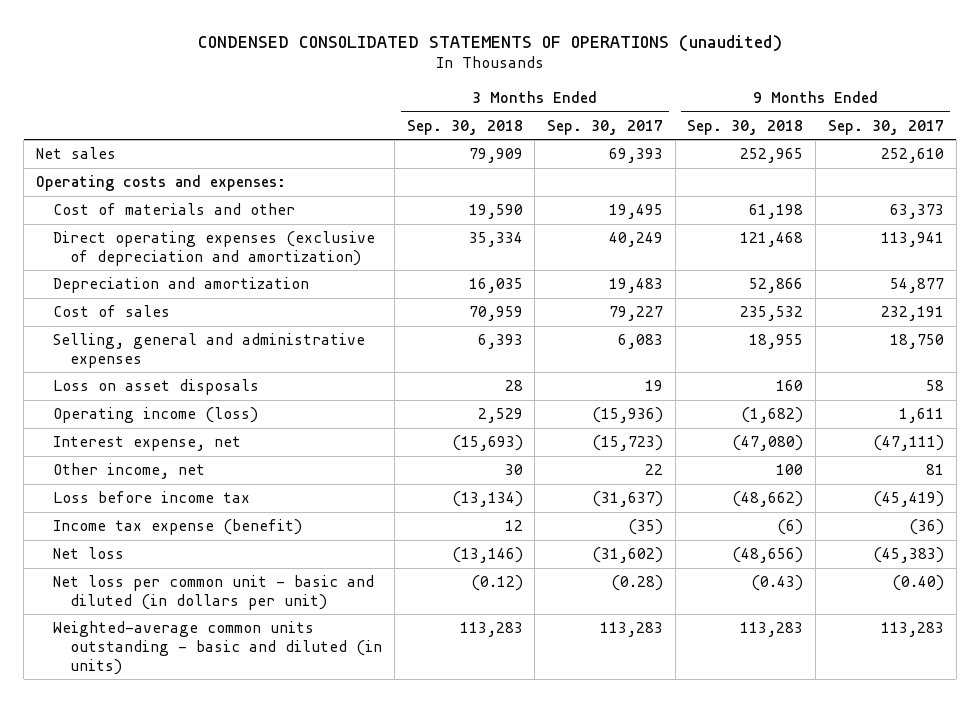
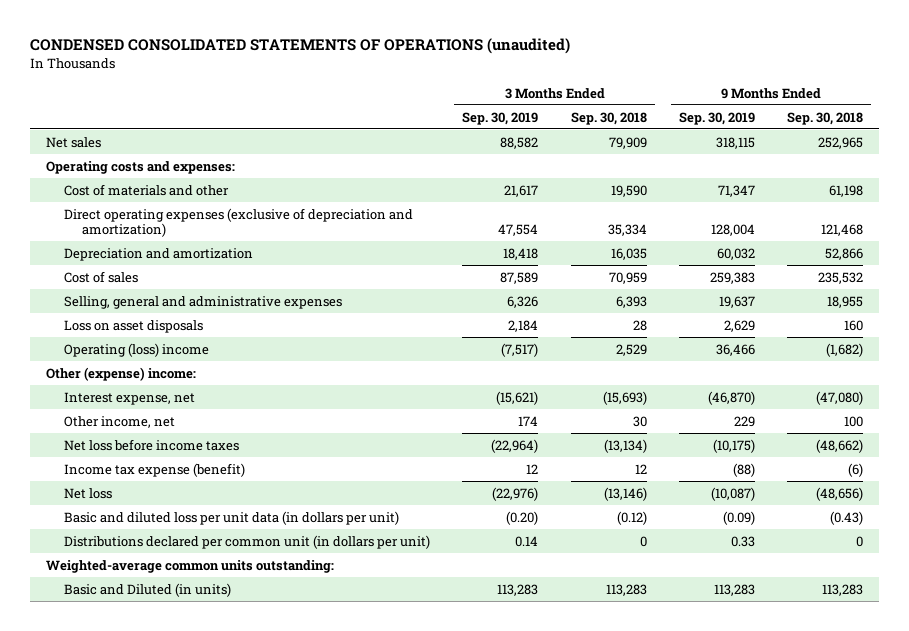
- | 3 Months Ended Sep. 30, 2018 | 3 Months Ended Sep. 30, 2017 | 9 Months Ended Sep. 30, 2018 | 9 Months Ended Sep. 30, 2017
+ | 3 Months Ended Sep. 30, 2019 | 3 Months Ended Sep. 30, 2018 | 9 Months Ended Sep. 30, 2019 | 9 Months Ended Sep. 30, 2018
- Operating income (loss) | 2,529 | (15,936) | (1,682) | 1,611
+ Operating (loss) income | (7,517) | 2,529 | 36,466 | (1,682)
+ Other (expense) income:
- Loss before income tax | (13,134) | (31,637) | (48,662) | (45,419)
+ Net loss before income taxes | (22,964) | (13,134) | (10,175) | (48,662)
- Net loss per common unit - basic and diluted (in dollars per unit) | (0.12) | (0.28) | (0.43) | (0.40)
- Weighted-average common units outstanding - basic and diluted (in units) | 113,283 | 113,283 | 113,283 | 113,283
+ Basic and diluted loss per unit data (in dollars per unit) | (0.20) | (0.12) | (0.09) | (0.43)
+ Distributions declared per common unit (in dollars per unit) | 0.14 | 0 | 0.33 | 0
+ Weighted-average common units outstanding:
+ Basic and Diluted (in units) | 113,283 | 113,283 | 113,283 | 113,283

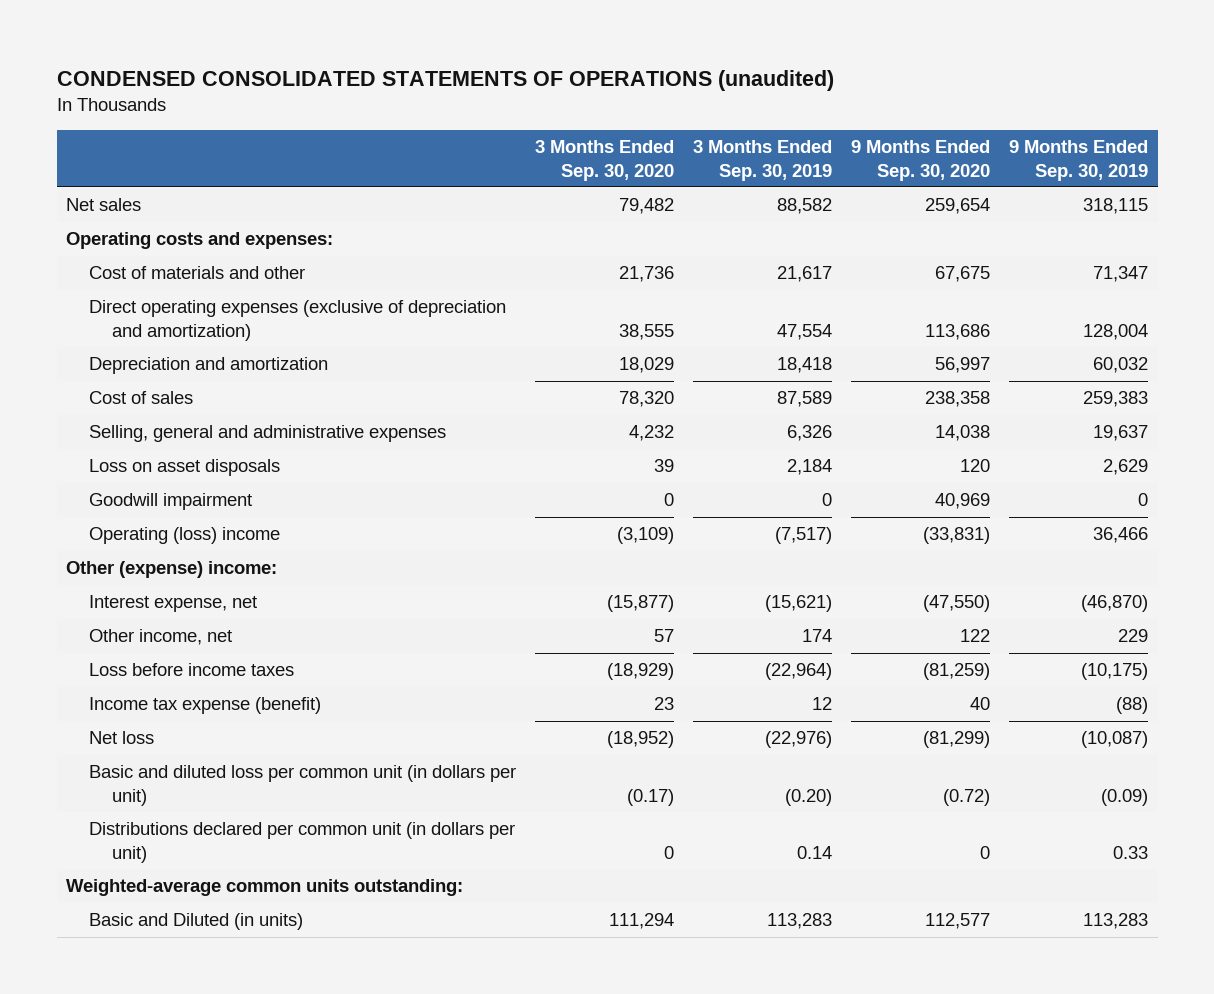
- | 3 Months Ended Sep. 30, 2019 | 3 Months Ended Sep. 30, 2018 | 9 Months Ended Sep. 30, 2019 | 9 Months Ended Sep. 30, 2018
+ | 3 Months Ended Sep. 30, 2020 | 3 Months Ended Sep. 30, 2019 | 9 Months Ended Sep. 30, 2020 | 9 Months Ended Sep. 30, 2019
+ Goodwill impairment | 0 | 0 | 40,969 | 0
- Net loss before income taxes | (22,964) | (13,134) | (10,175) | (48,662)
+ Loss before income taxes | (18,929) | (22,964) | (81,259) | (10,175)
- Basic and diluted loss per unit data (in dollars per unit) | (0.20) | (0.12) | (0.09) | (0.43)
+ Basic and diluted loss per common unit (in dollars per unit) | (0.17) | (0.20) | (0.72) | (0.09)

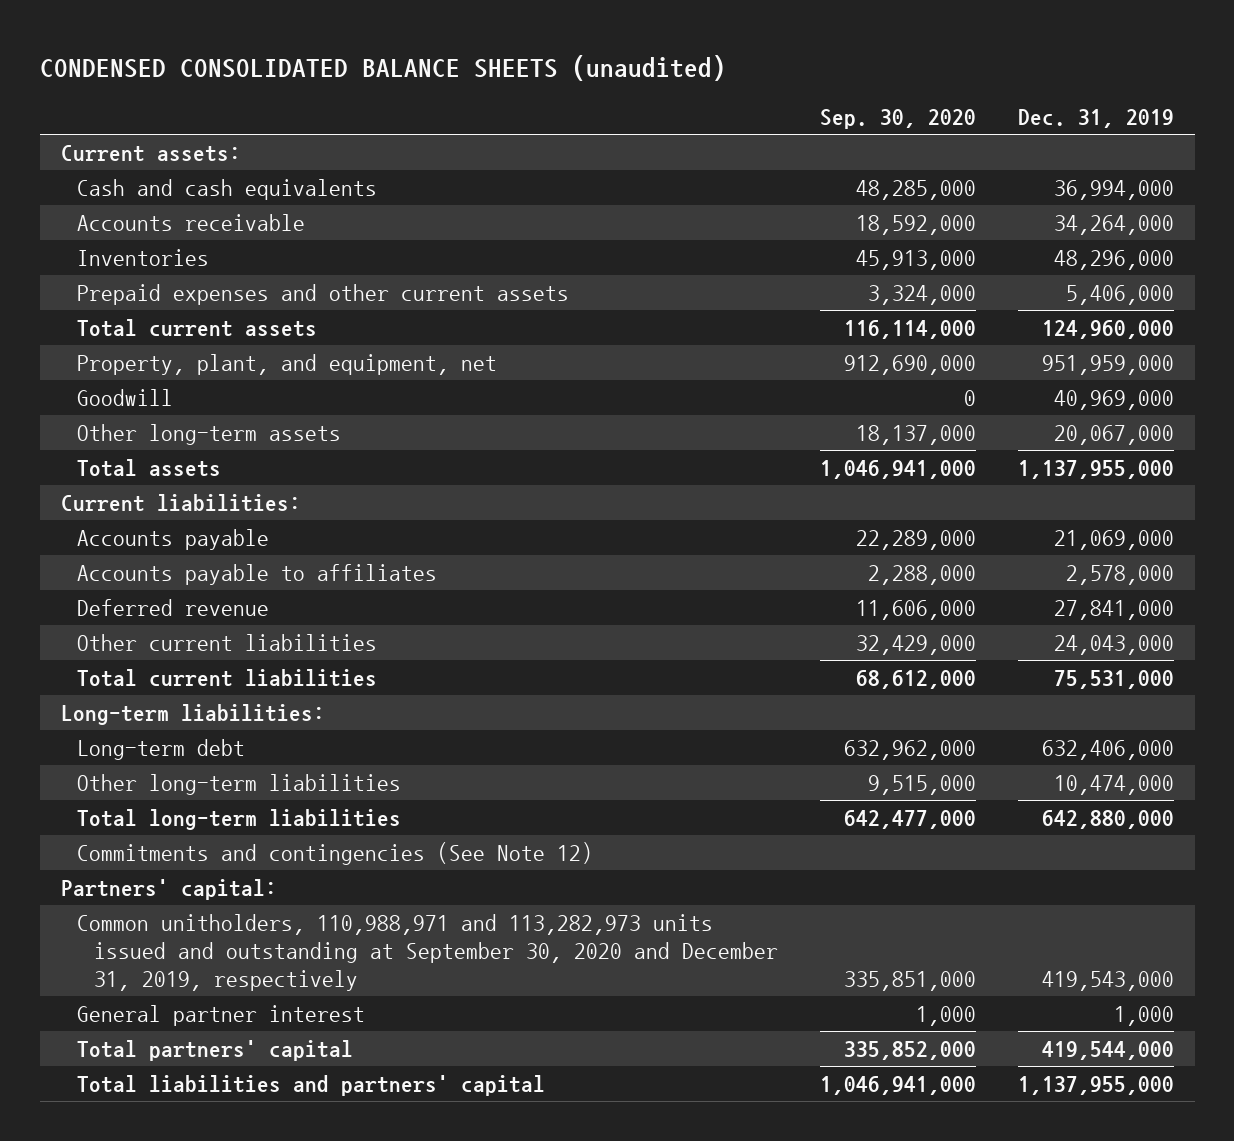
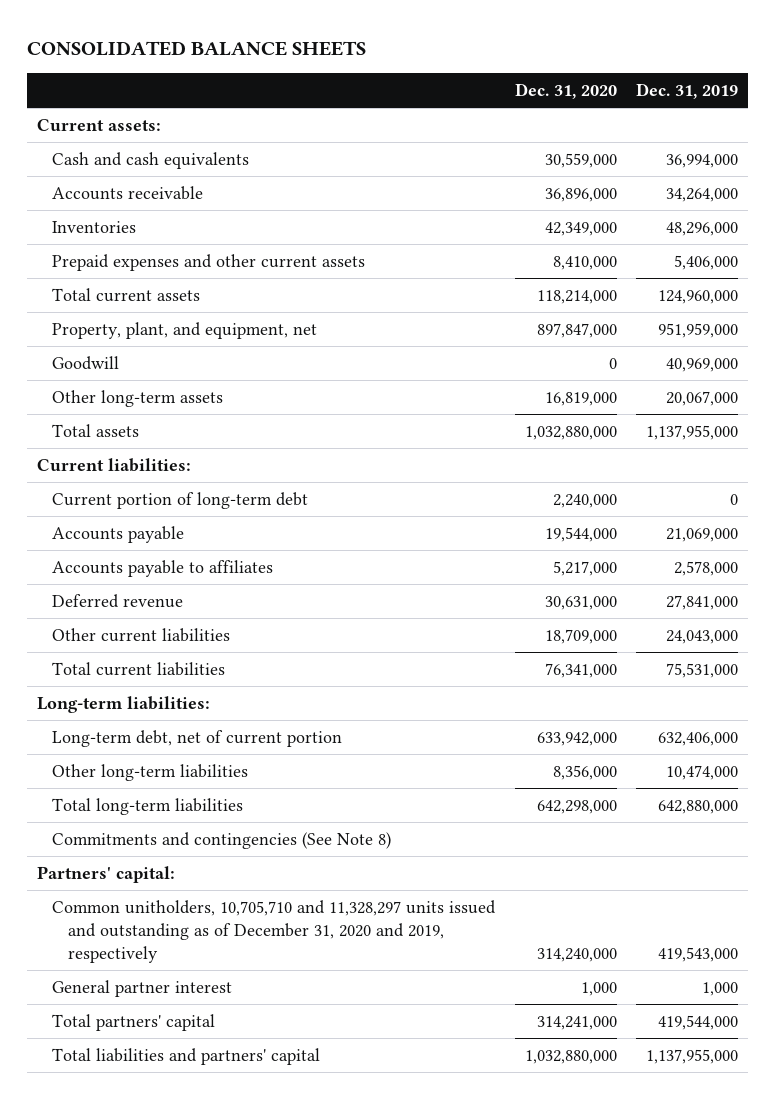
- CONDENSED CONSOLIDATED BALANCE SHEETS (unaudited)
+ CONSOLIDATED BALANCE SHEETS
- | Sep. 30, 2020 | Dec. 31, 2019
+ | Dec. 31, 2020 | Dec. 31, 2019
+ Current portion of long-term debt | 2,240,000 | 0
- Long-term debt | 632,962,000 | 632,406,000
+ Long-term debt, net of current portion | 633,942,000 | 632,406,000
- Commitments and contingencies (See Note 12)
+ Commitments and contingencies (See Note 8)
- Common unitholders, 110,988,971 and 113,282,973 units issued and outstanding at September 30, 2020 and December 31, 2019, respectively | 335,851,000 | 419,543,000
+ Common unitholders, 10,705,710 and 11,328,297 units issued and outstanding as of December 31, 2020 and 2019, respectively | 314,240,000 | 419,543,000

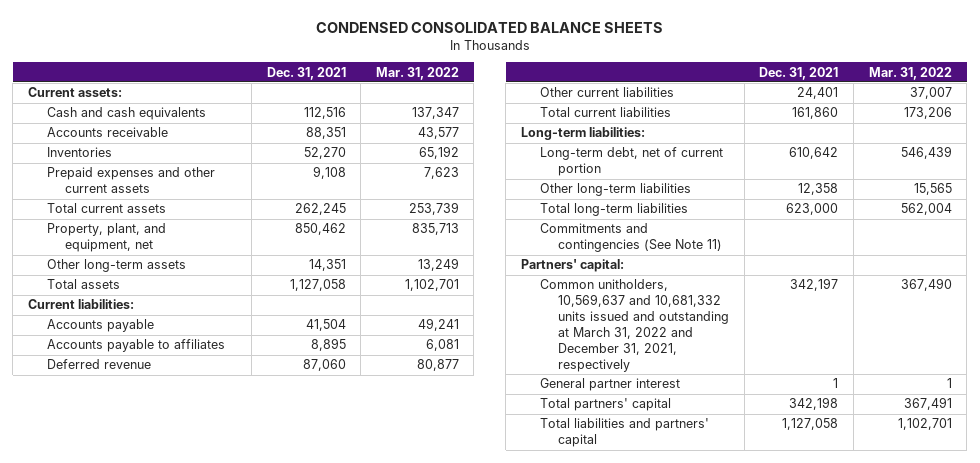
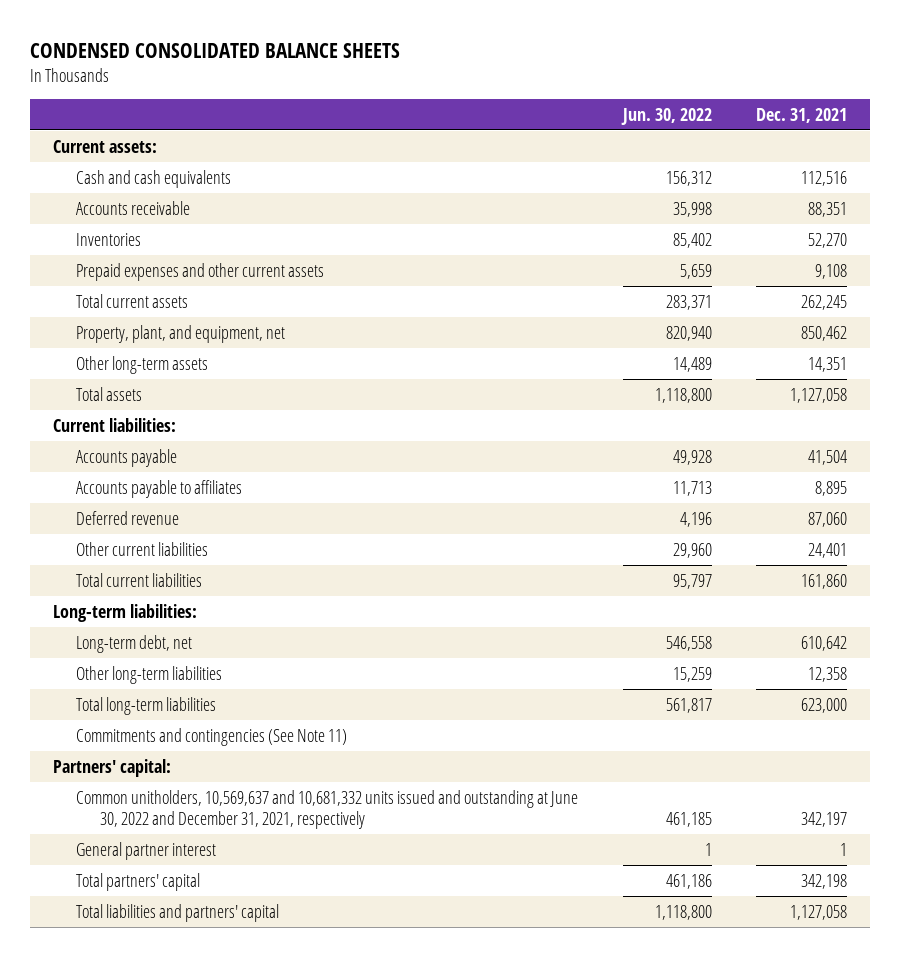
- | Dec. 31, 2021 | Mar. 31, 2022
+ | Jun. 30, 2022 | Dec. 31, 2021
- Long-term debt, net of current portion | 610,642 | 546,439
+ Long-term debt, net | 546,558 | 610,642
- Common unitholders, 10,569,637 and 10,681,332 units issued and outstanding at March 31, 2022 and December 31, 2021, respectively | 342,197 | 367,490
+ Common unitholders, 10,569,637 and 10,681,332 units issued and outstanding at June 30, 2022 and December 31, 2021, respectively | 461,185 | 342,197

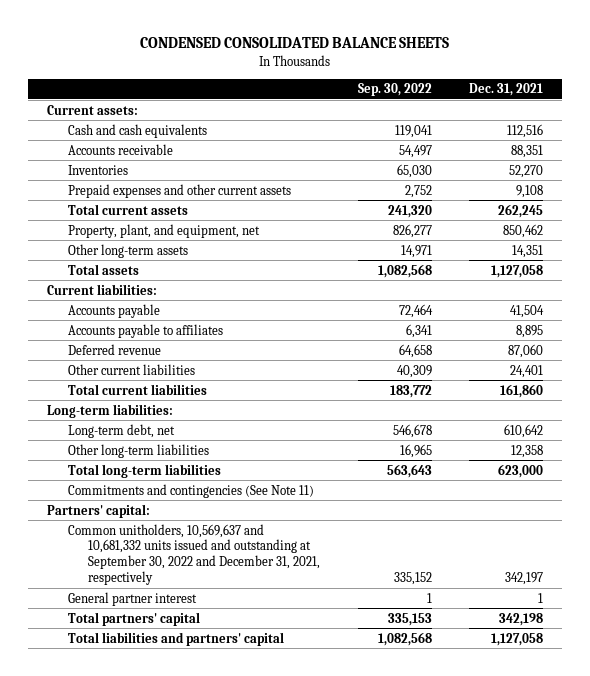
- | Jun. 30, 2022 | Dec. 31, 2021
+ | Sep. 30, 2022 | Dec. 31, 2021
- Common unitholders, 10,569,637 and 10,681,332 units issued and outstanding at June 30, 2022 and December 31, 2021, respectively | 461,185 | 342,197
+ Common unitholders, 10,569,637 and 10,681,332 units issued and outstanding at September 30, 2022 and December 31, 2021, respectively | 335,152 | 342,197

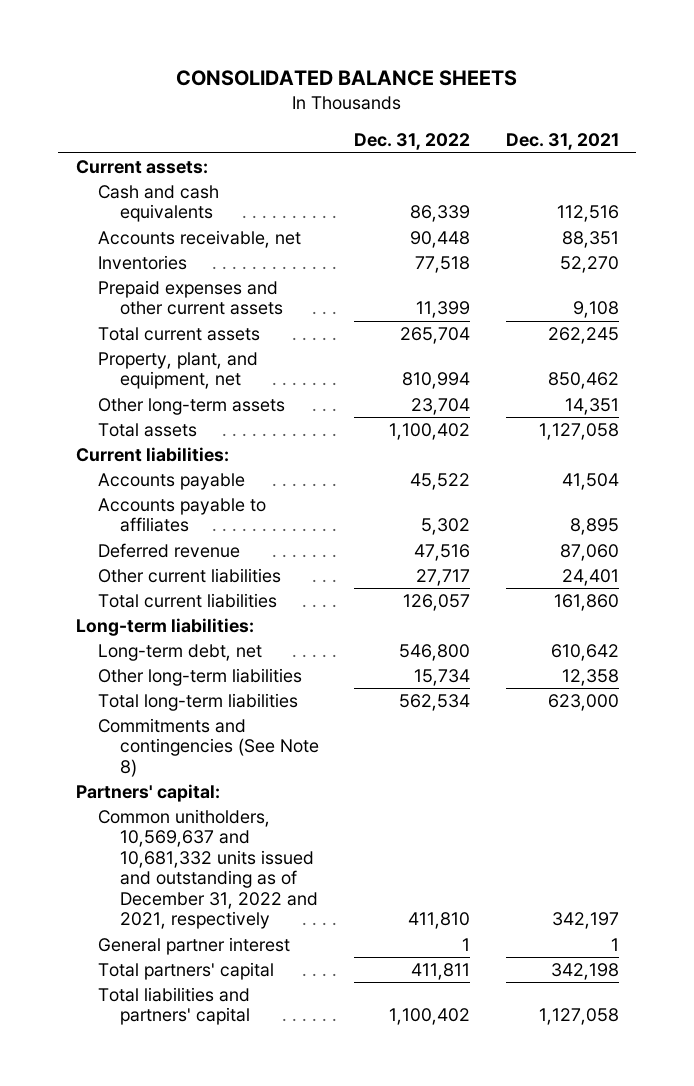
- CONDENSED CONSOLIDATED BALANCE SHEETS
+ CONSOLIDATED BALANCE SHEETS
- | Sep. 30, 2022 | Dec. 31, 2021
+ | Dec. 31, 2022 | Dec. 31, 2021
- Accounts receivable | 54,497 | 88,351
+ Accounts receivable, net | 90,448 | 88,351
- Commitments and contingencies (See Note 11)
+ Commitments and contingencies (See Note 8)
- Common unitholders, 10,569,637 and 10,681,332 units issued and outstanding at September 30, 2022 and December 31, 2021, respectively | 335,152 | 342,197
+ Common unitholders, 10,569,637 and 10,681,332 units issued and outstanding as of December 31, 2022 and 2021, respectively | 411,810 | 342,197

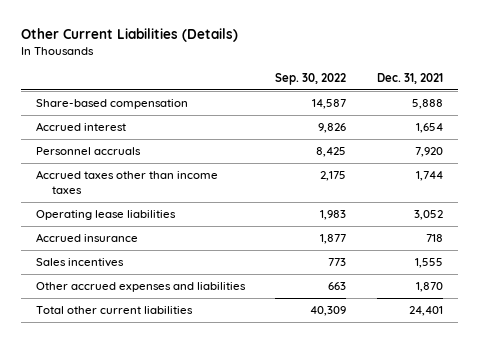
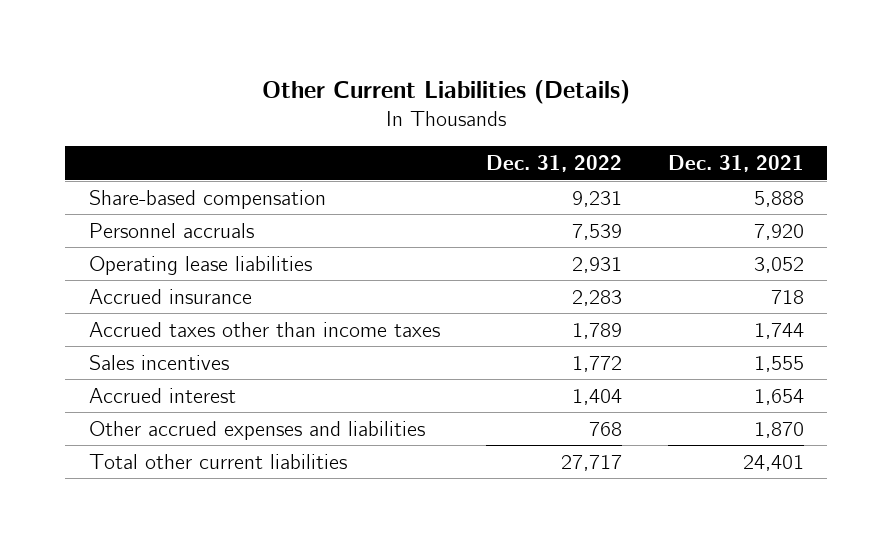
- | Sep. 30, 2022 | Dec. 31, 2021
+ | Dec. 31, 2022 | Dec. 31, 2021
moved down: Accrued taxes other than income taxes | 1,789 | 1,744
moved down: Accrued interest | 1,404 | 1,654

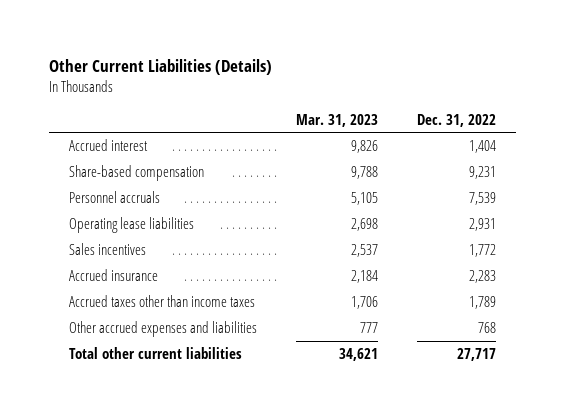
- | Dec. 31, 2022 | Dec. 31, 2021
+ | Mar. 31, 2023 | Dec. 31, 2022
moved up: Accrued interest | 9,826 | 1,404
moved up: Sales incentives | 2,537 | 1,772

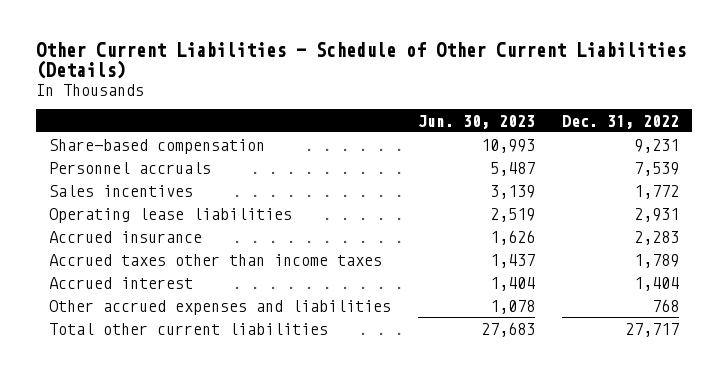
- Other Current Liabilities (Details)
+ Other Current Liabilities - Schedule of Other Current Liabilities (Details)
- | Mar. 31, 2023 | Dec. 31, 2022
+ | Jun. 30, 2023 | Dec. 31, 2022
moved down: Operating lease liabilities | 2,519 | 2,931
moved down: Accrued interest | 1,404 | 1,404

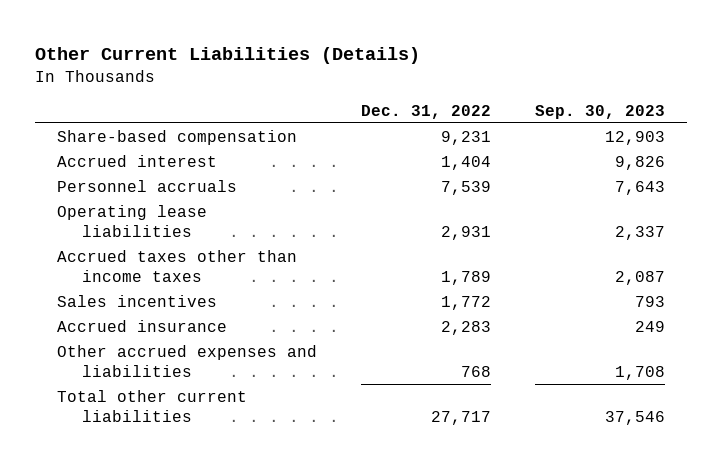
- Other Current Liabilities - Schedule of Other Current Liabilities (Details)
+ Other Current Liabilities (Details)
- | Jun. 30, 2023 | Dec. 31, 2022
+ | Dec. 31, 2022 | Sep. 30, 2023
moved up: Accrued interest | 1,404 | 9,826
moved down: Sales incentives | 1,772 | 793
moved down: Accrued insurance | 2,283 | 249

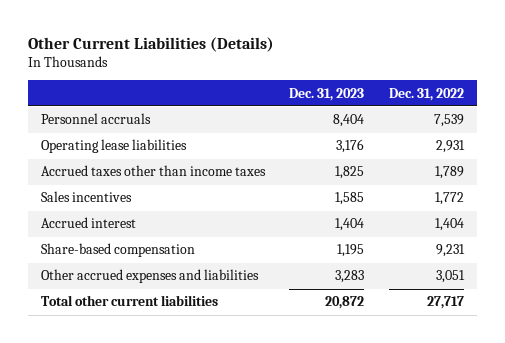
- | Dec. 31, 2022 | Sep. 30, 2023
+ | Dec. 31, 2023 | Dec. 31, 2022
- Accrued insurance | 2,283 | 249
- Other accrued expenses and liabilities | 768 | 1,708
moved down: Accrued interest | 1,404 | 1,404
moved down: Share-based compensation | 1,195 | 9,231
+ Other accrued expenses and liabilities | 3,283 | 3,051

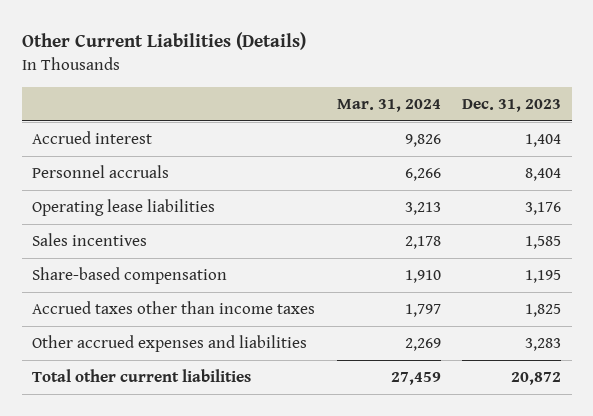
- | Dec. 31, 2023 | Dec. 31, 2022
+ | Mar. 31, 2024 | Dec. 31, 2023
moved up: Accrued interest | 9,826 | 1,404
moved down: Accrued taxes other than income taxes | 1,797 | 1,825

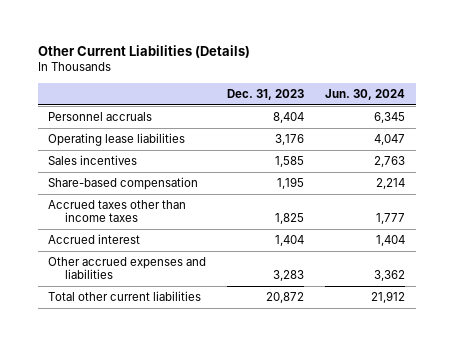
- | Mar. 31, 2024 | Dec. 31, 2023
+ | Dec. 31, 2023 | Jun. 30, 2024
moved down: Accrued interest | 1,404 | 1,404

